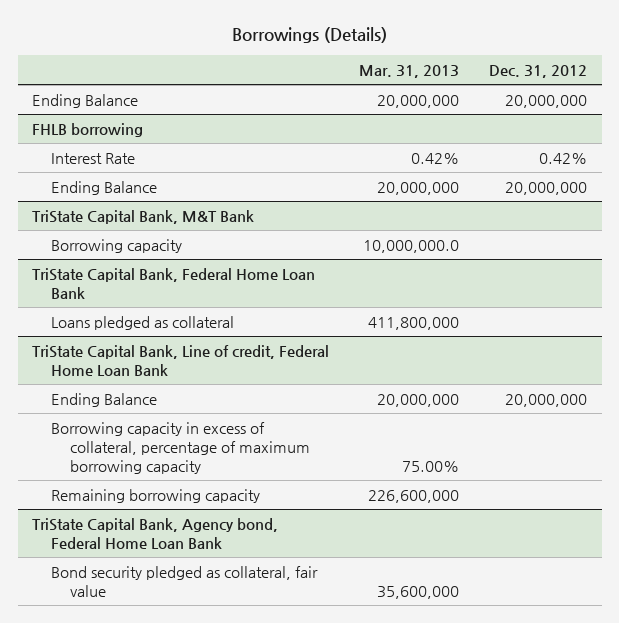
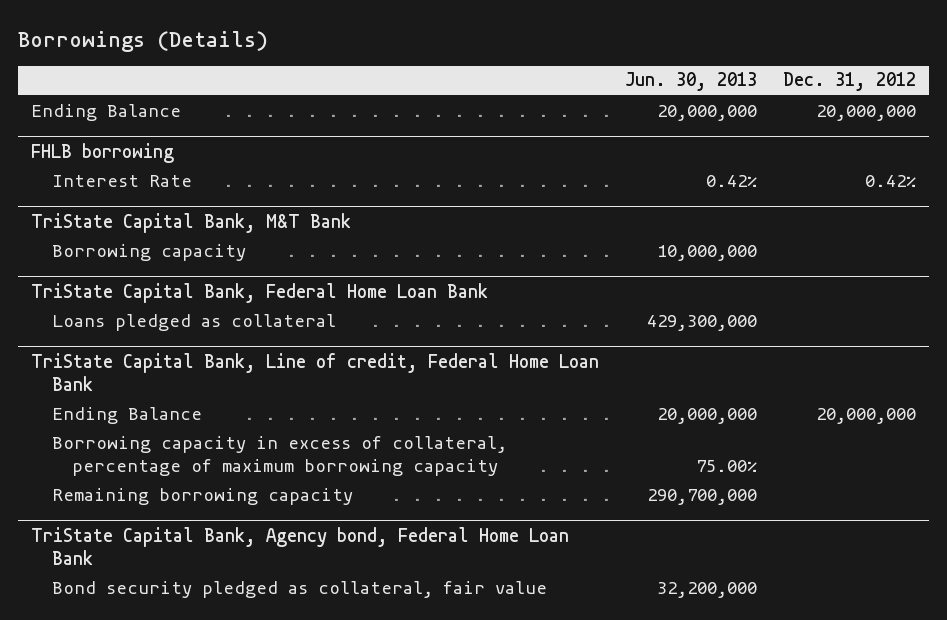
- | Mar. 31, 2013 | Dec. 31, 2012
+ | Jun. 30, 2013 | Dec. 31, 2012
@ FHLB borrowing
- Ending Balance | 20,000,000 | 20,000,000

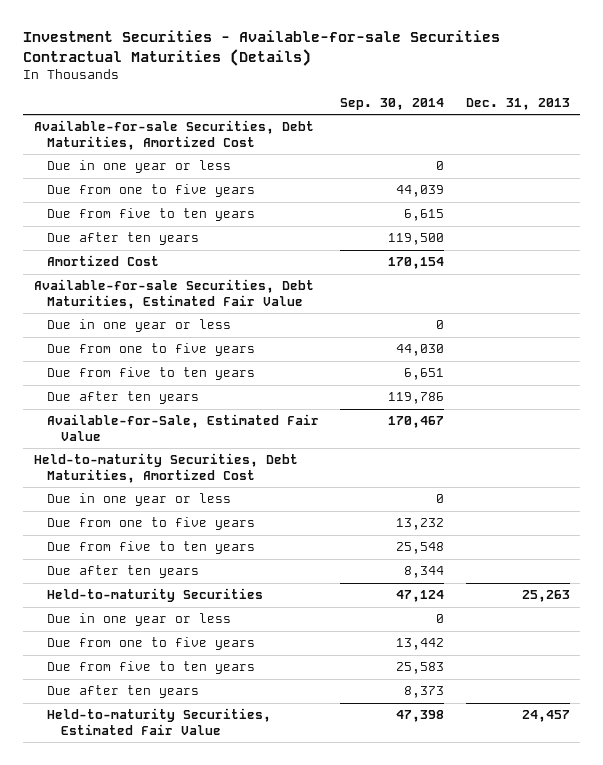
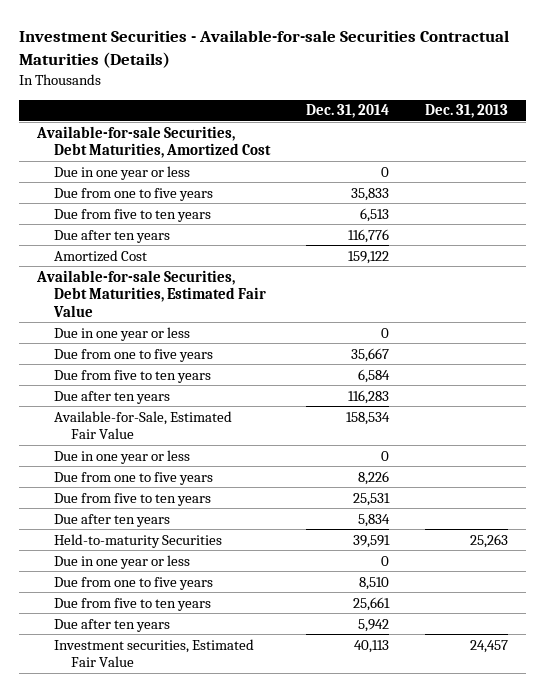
- | Sep. 30, 2014 | Dec. 31, 2013
+ | Dec. 31, 2014 | Dec. 31, 2013
- Held-to-maturity Securities, Debt Maturities, Amortized Cost
- Held-to-maturity Securities, Estimated Fair Value | 47,398 | 24,457
+ Investment securities, Estimated Fair Value | 40,113 | 24,457

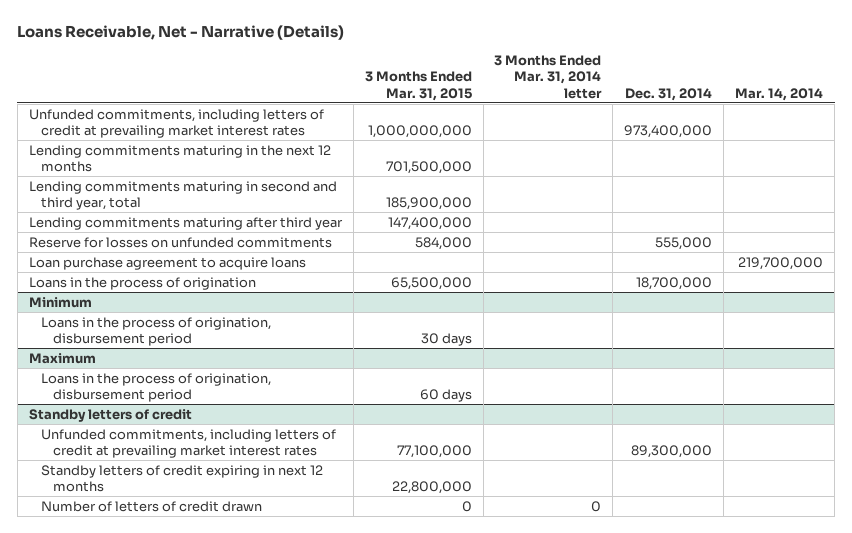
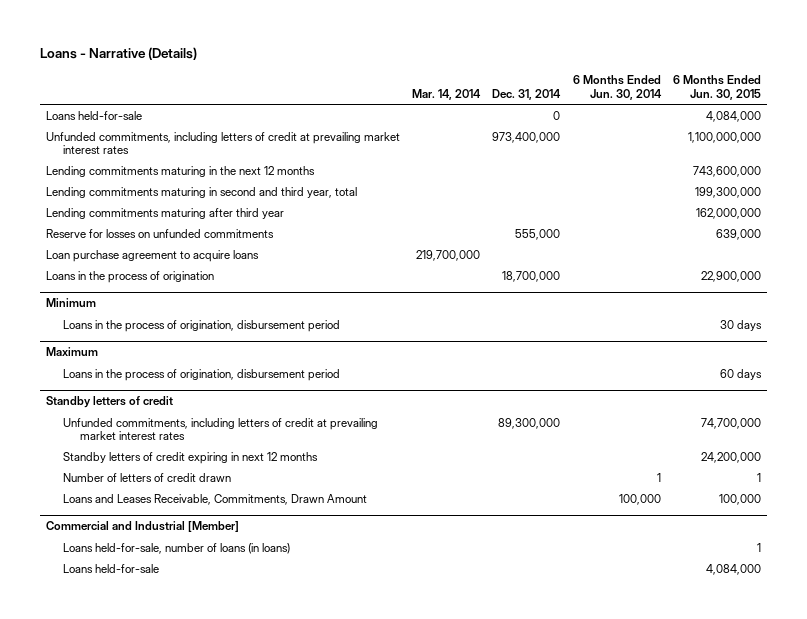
- Loans Receivable, Net - Narrative (Details)
+ Loans - Narrative (Details)
- | 3 Months Ended Mar. 31, 2015 | 3 Months Ended Mar. 31, 2014 letter | Dec. 31, 2014 | Mar. 14, 2014
+ | Mar. 14, 2014 | Dec. 31, 2014 | 6 Months Ended Jun. 30, 2014 | 6 Months Ended Jun. 30, 2015
+ Loans held-for-sale | | 0 | | 4,084,000
@ Standby letters of credit
+ Loans and Leases Receivable, Commitments, Drawn Amount | | | 100,000 | 100,000
+ Commercial and Industrial [Member]
+ Loans held-for-sale, number of loans (in loans) | | | | 1
+ Loans held-for-sale | | | | 4,084,000

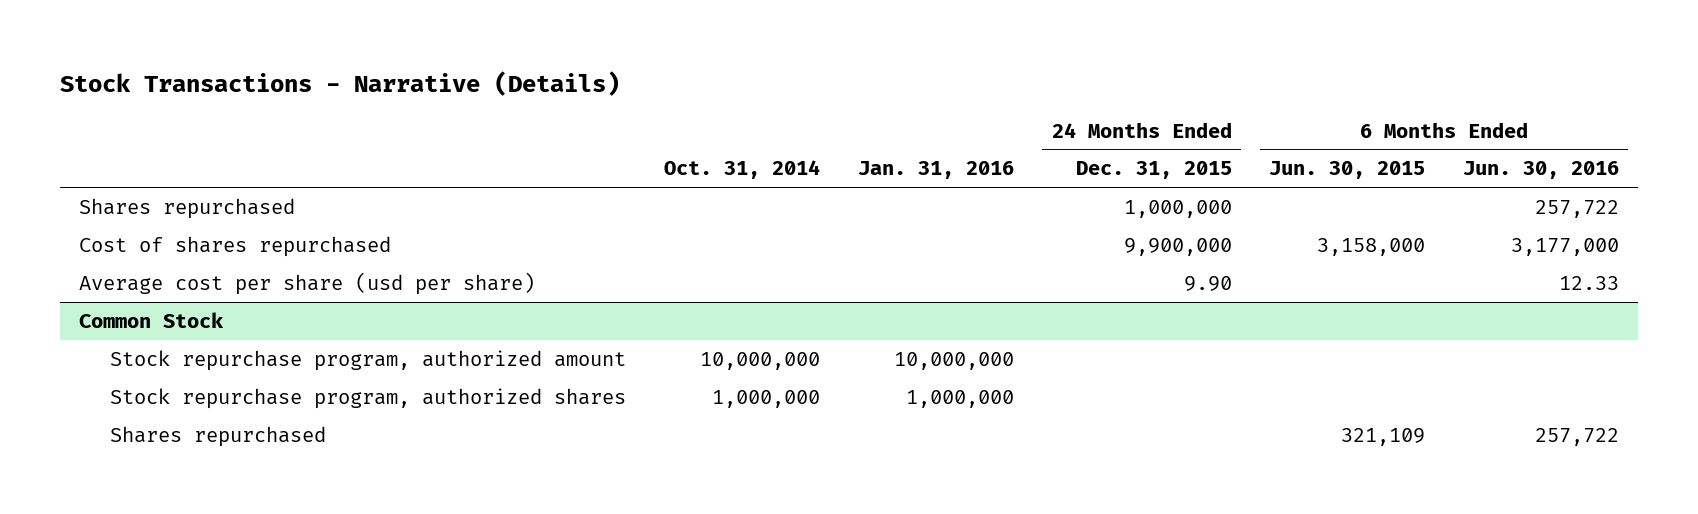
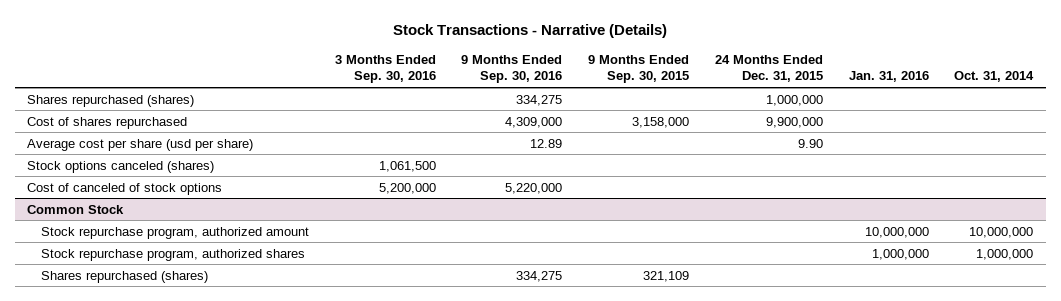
- | Oct. 31, 2014 | Jan. 31, 2016 | 24 Months Ended Dec. 31, 2015 | 6 Months Ended Jun. 30, 2015 | 6 Months Ended Jun. 30, 2016
+ | 3 Months Ended Sep. 30, 2016 | 9 Months Ended Sep. 30, 2016 | 9 Months Ended Sep. 30, 2015 | 24 Months Ended Dec. 31, 2015 | Jan. 31, 2016 | Oct. 31, 2014
- Shares repurchased | | | 1,000,000 | | 257,722
+ Shares repurchased (shares) | | 334,275 | | 1,000,000 | |
+ Stock options canceled (shares) | 1,061,500 | | | | |
+ Cost of canceled of stock options | 5,200,000 | 5,220,000 | | | |
@ Common Stock
- Shares repurchased | | | | 321,109 | 257,722
+ Shares repurchased (shares) | | 334,275 | 321,109 | | |

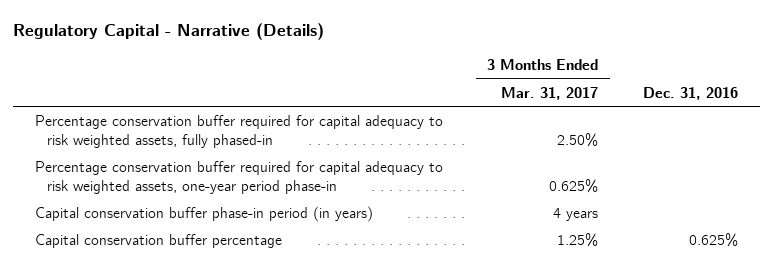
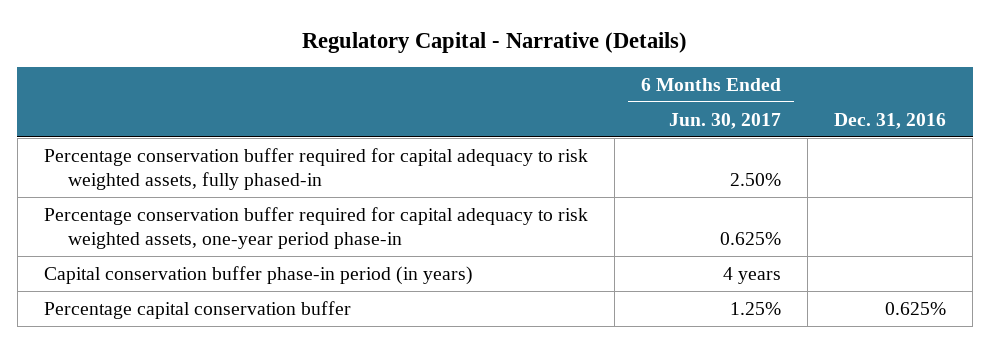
- | 3 Months Ended Mar. 31, 2017 | Dec. 31, 2016
+ | 6 Months Ended Jun. 30, 2017 | Dec. 31, 2016
- Capital conservation buffer percentage | 1.25% | 0.625%
+ Percentage capital conservation buffer | 1.25% | 0.625%

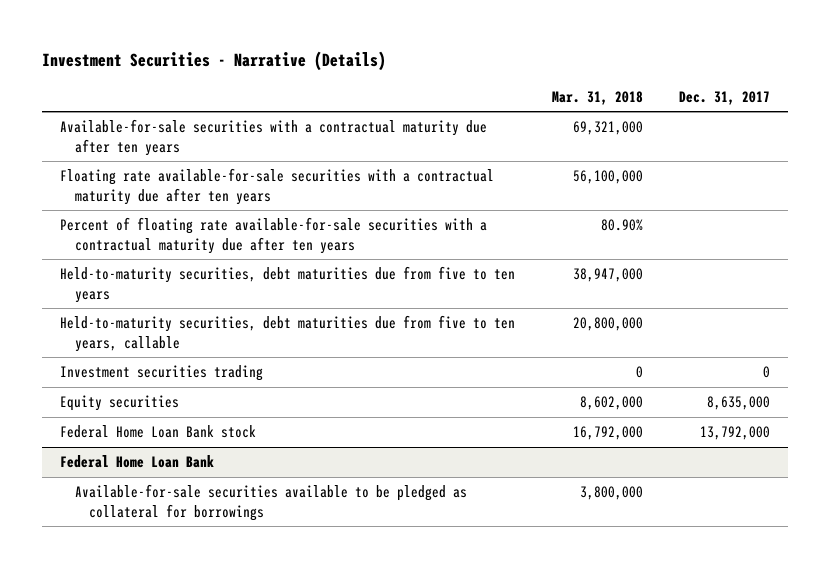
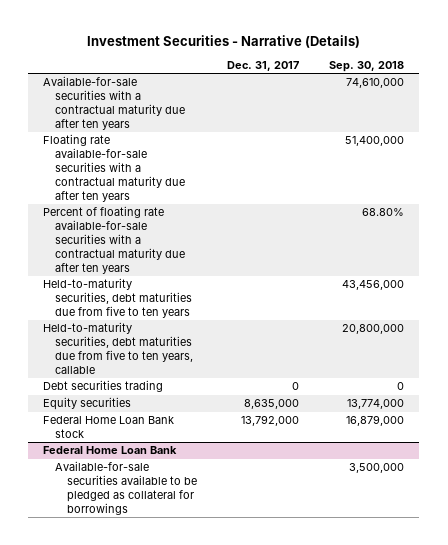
- | Mar. 31, 2018 | Dec. 31, 2017
+ | Dec. 31, 2017 | Sep. 30, 2018
- Investment securities trading | 0 | 0
+ Debt securities trading | 0 | 0

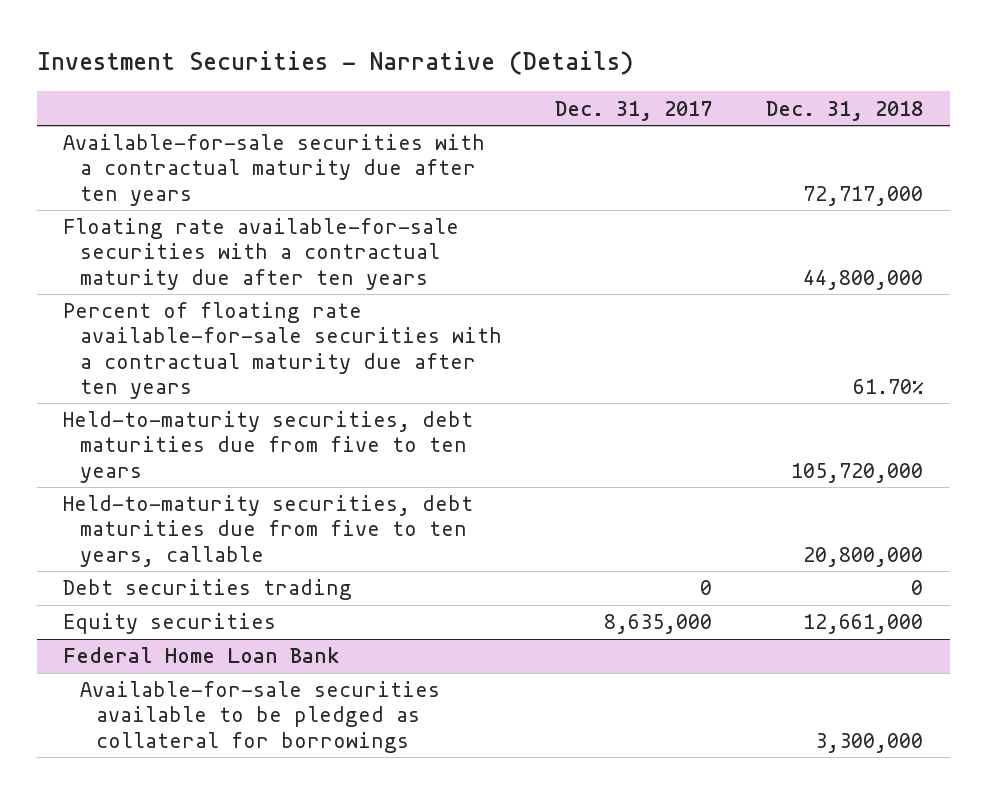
- | Dec. 31, 2017 | Sep. 30, 2018
+ | Dec. 31, 2017 | Dec. 31, 2018
- Federal Home Loan Bank stock | 13,792,000 | 16,879,000

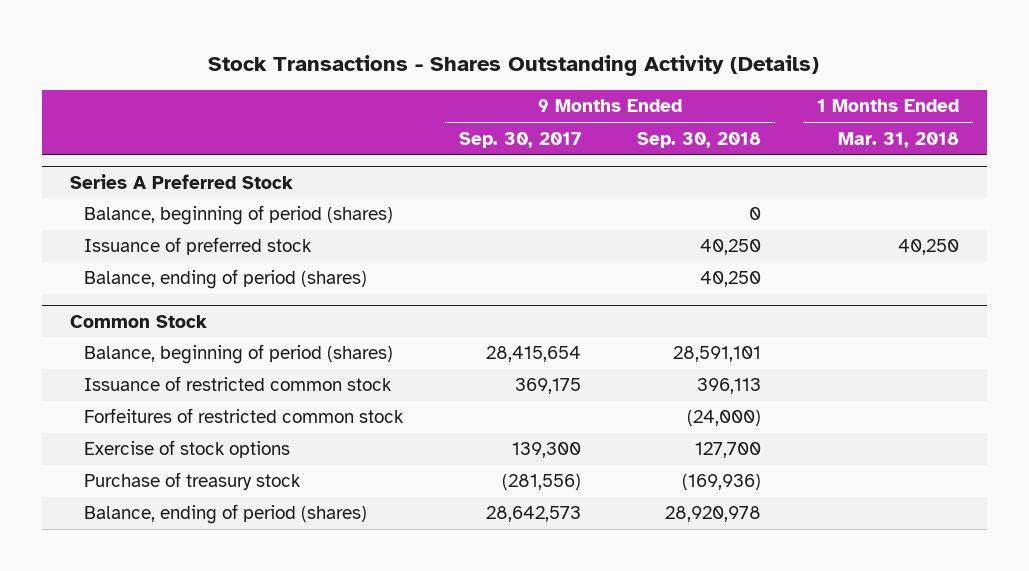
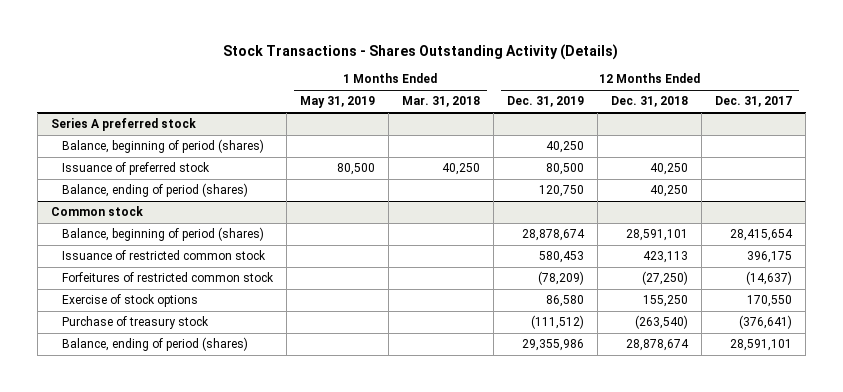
- | 9 Months Ended Sep. 30, 2017 | 9 Months Ended Sep. 30, 2018 | 1 Months Ended Mar. 31, 2018
+ | 1 Months Ended May 31, 2019 | 1 Months Ended Mar. 31, 2018 | 12 Months Ended Dec. 31, 2019 | 12 Months Ended Dec. 31, 2018 | 12 Months Ended Dec. 31, 2017
- Series A Preferred Stock
+ Series A preferred stock
- Common Stock
+ Common stock

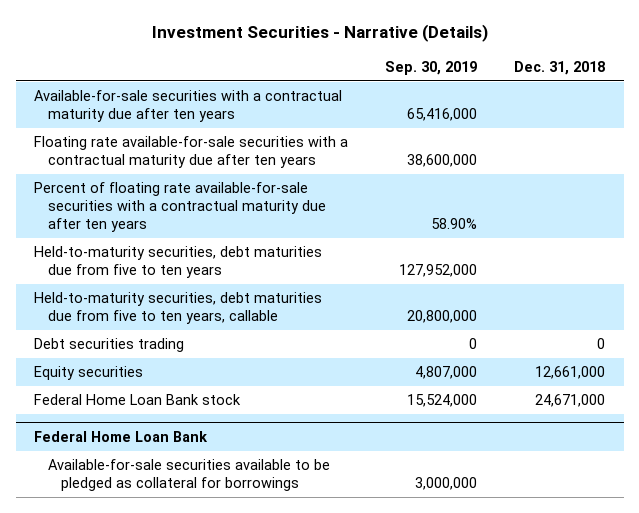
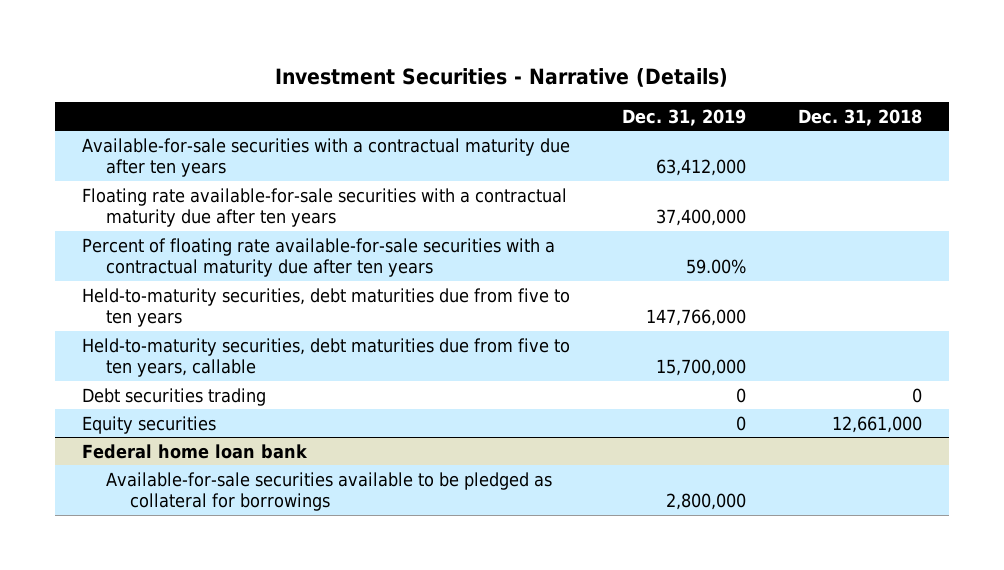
- | Sep. 30, 2019 | Dec. 31, 2018
+ | Dec. 31, 2019 | Dec. 31, 2018
- Federal Home Loan Bank stock | 15,524,000 | 24,671,000
- Federal Home Loan Bank
+ Federal home loan bank

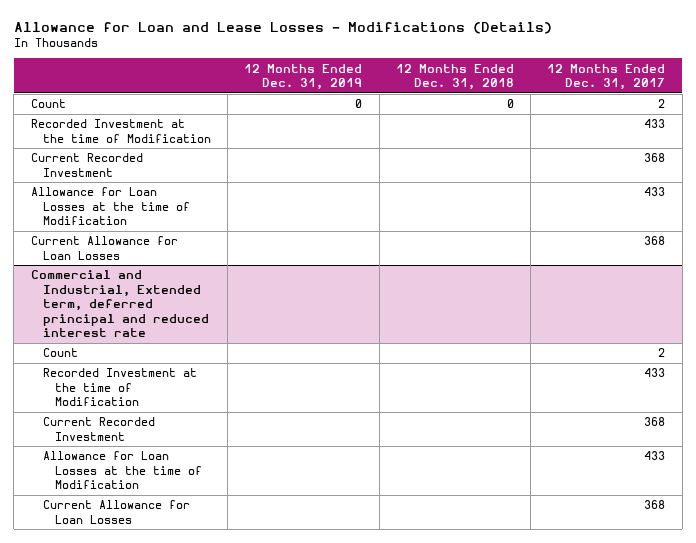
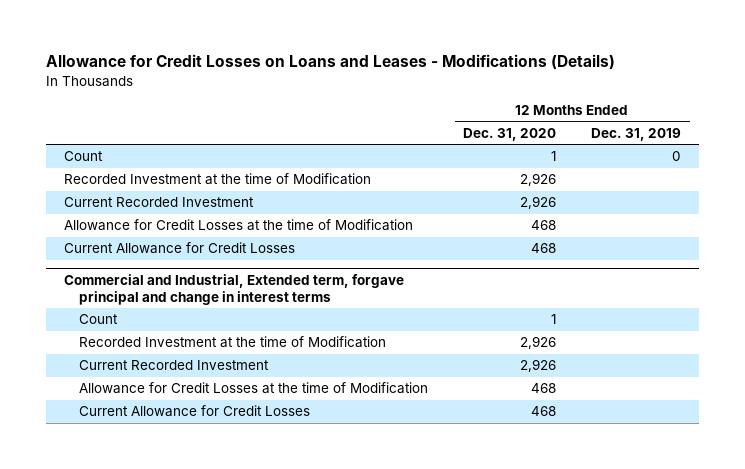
- Allowance for Loan and Lease Losses - Modifications (Details)
+ Allowance for Credit Losses on Loans and Leases - Modifications (Details)
- | 12 Months Ended Dec. 31, 2019 | 12 Months Ended Dec. 31, 2018 | 12 Months Ended Dec. 31, 2017
+ | 12 Months Ended Dec. 31, 2020 | 12 Months Ended Dec. 31, 2019
- Allowance for Loan Losses at the time of Modification | | | 433
- Current Allowance for Loan Losses | | | 368
- Commercial and Industrial, Extended term, deferred principal and reduced interest rate
+ Allowance for Credit Losses at the time of Modification | 468 |
+ Current Allowance for Credit Losses | 468 |
+ Commercial and Industrial, Extended term, forgave principal and change in interest terms
- Allowance for Loan Losses at the time of Modification | | | 433
- Current Allowance for Loan Losses | | | 368
+ Allowance for Credit Losses at the time of Modification | 468 |
+ Current Allowance for Credit Losses | 468 |

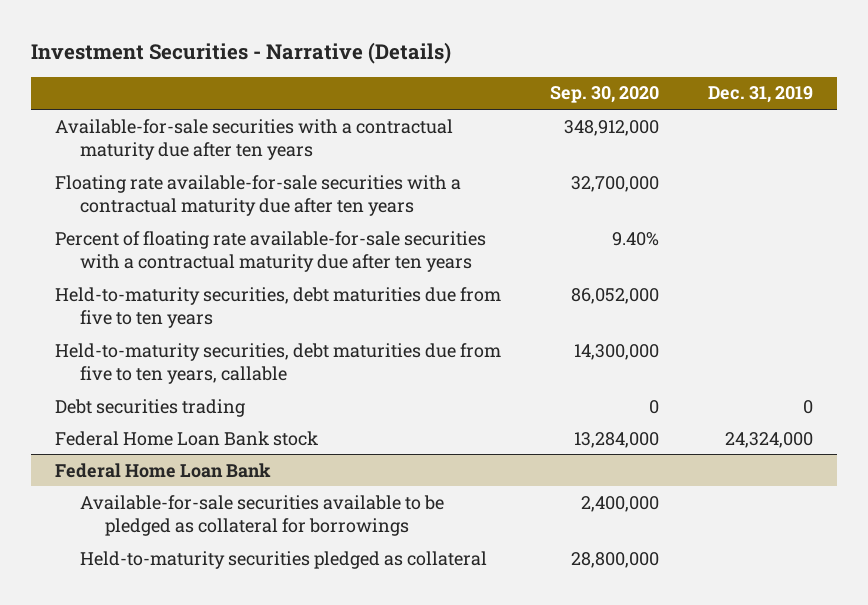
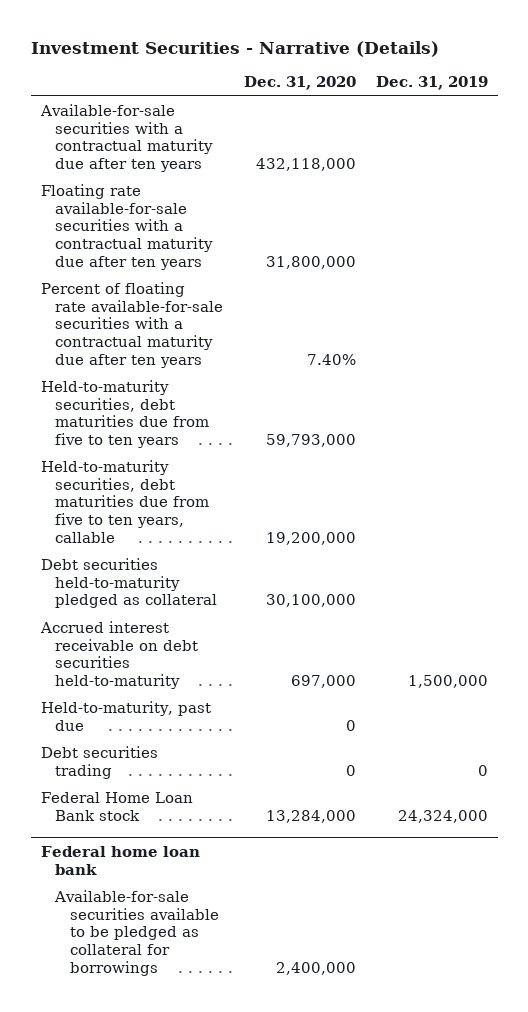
- | Sep. 30, 2020 | Dec. 31, 2019
+ | Dec. 31, 2020 | Dec. 31, 2019
+ Debt securities held-to-maturity pledged as collateral | 30,100,000 |
+ Accrued interest receivable on debt securities held-to-maturity | 697,000 | 1,500,000
+ Held-to-maturity, past due | 0 |
- Federal Home Loan Bank
+ Federal home loan bank
- Held-to-maturity securities pledged as collateral | 28,800,000 |

